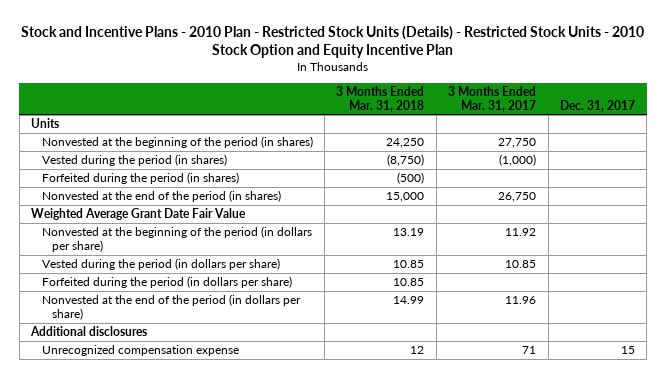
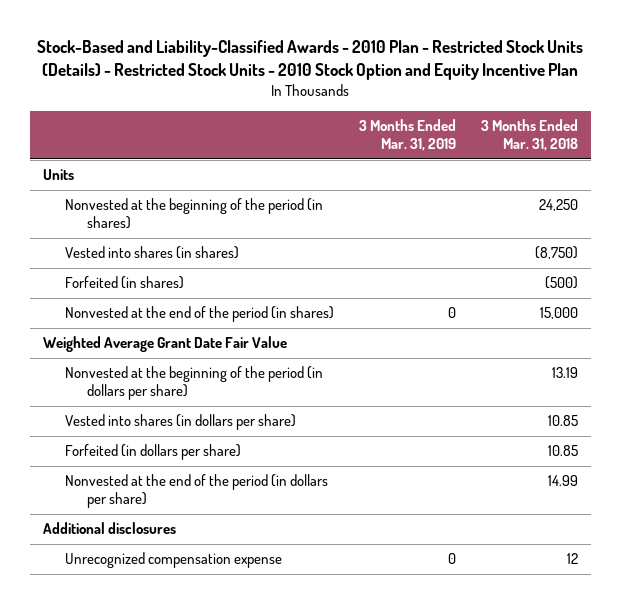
- Stock and Incentive Plans - 2010 Plan - Restricted Stock Units (Details) - Restricted Stock Units - 2010 Stock Option and Equity Incentive Plan
+ Stock-Based and Liability-Classified Awards - 2010 Plan - Restricted Stock Units (Details) - Restricted Stock Units - 2010 Stock Option and Equity Incentive Plan
- | 3 Months Ended Mar. 31, 2018 | 3 Months Ended Mar. 31, 2017 | Dec. 31, 2017
+ | 3 Months Ended Mar. 31, 2019 | 3 Months Ended Mar. 31, 2018
- Vested during the period (in shares) | (8,750) | (1,000) |
- Forfeited during the period (in shares) | (500) | |
+ Vested into shares (in shares) | | (8,750)
+ Forfeited (in shares) | | (500)
- Vested during the period (in dollars per share) | 10.85 | 10.85 |
- Forfeited during the period (in dollars per share) | 10.85 | |
+ Vested into shares (in dollars per share) | | 10.85
+ Forfeited (in dollars per share) | | 10.85

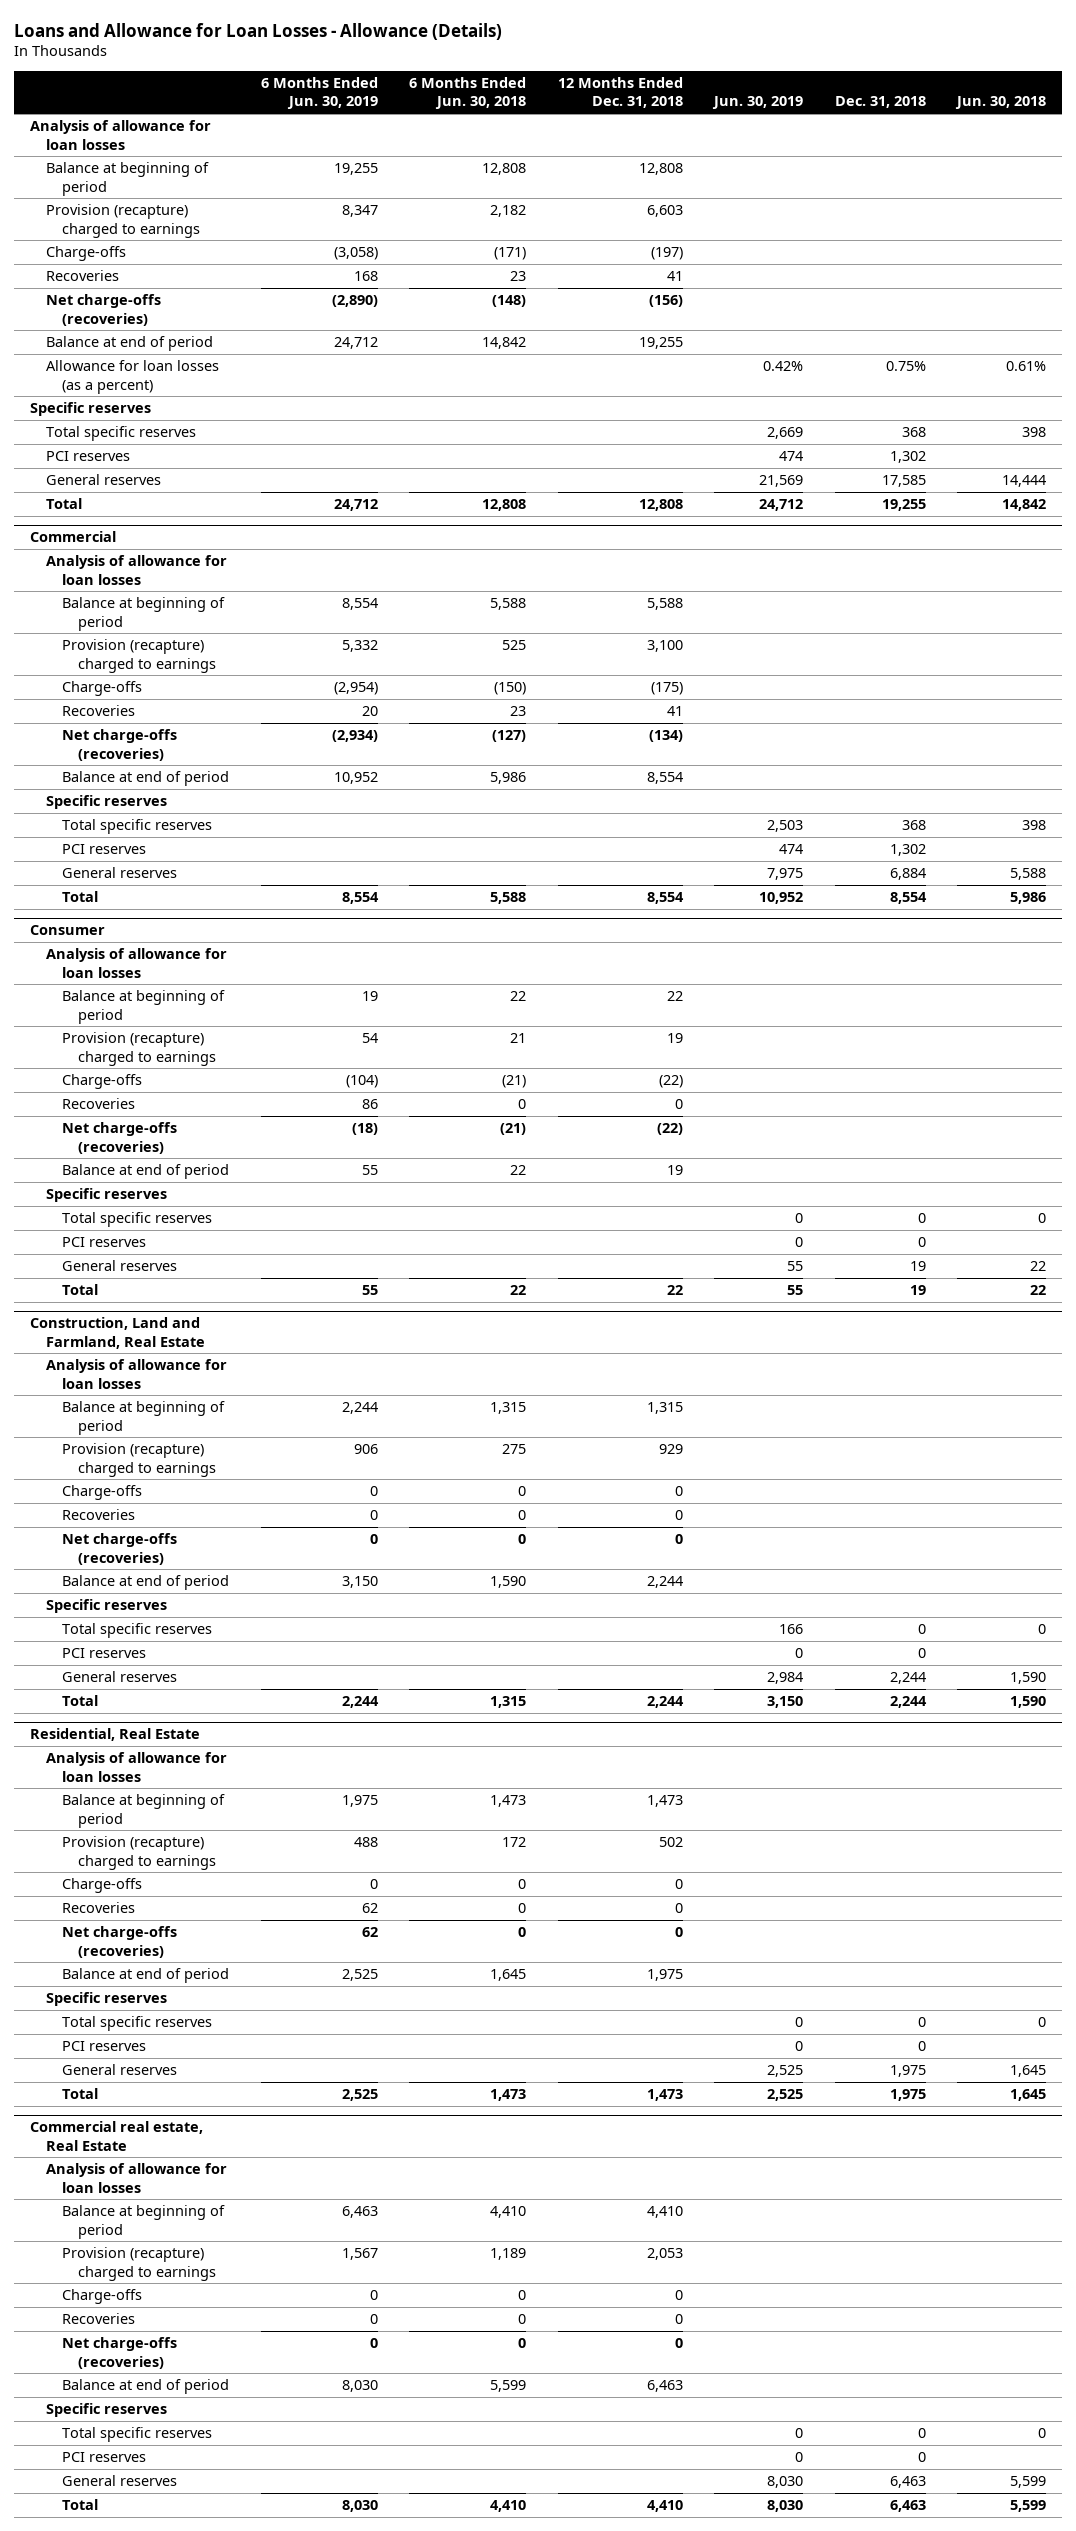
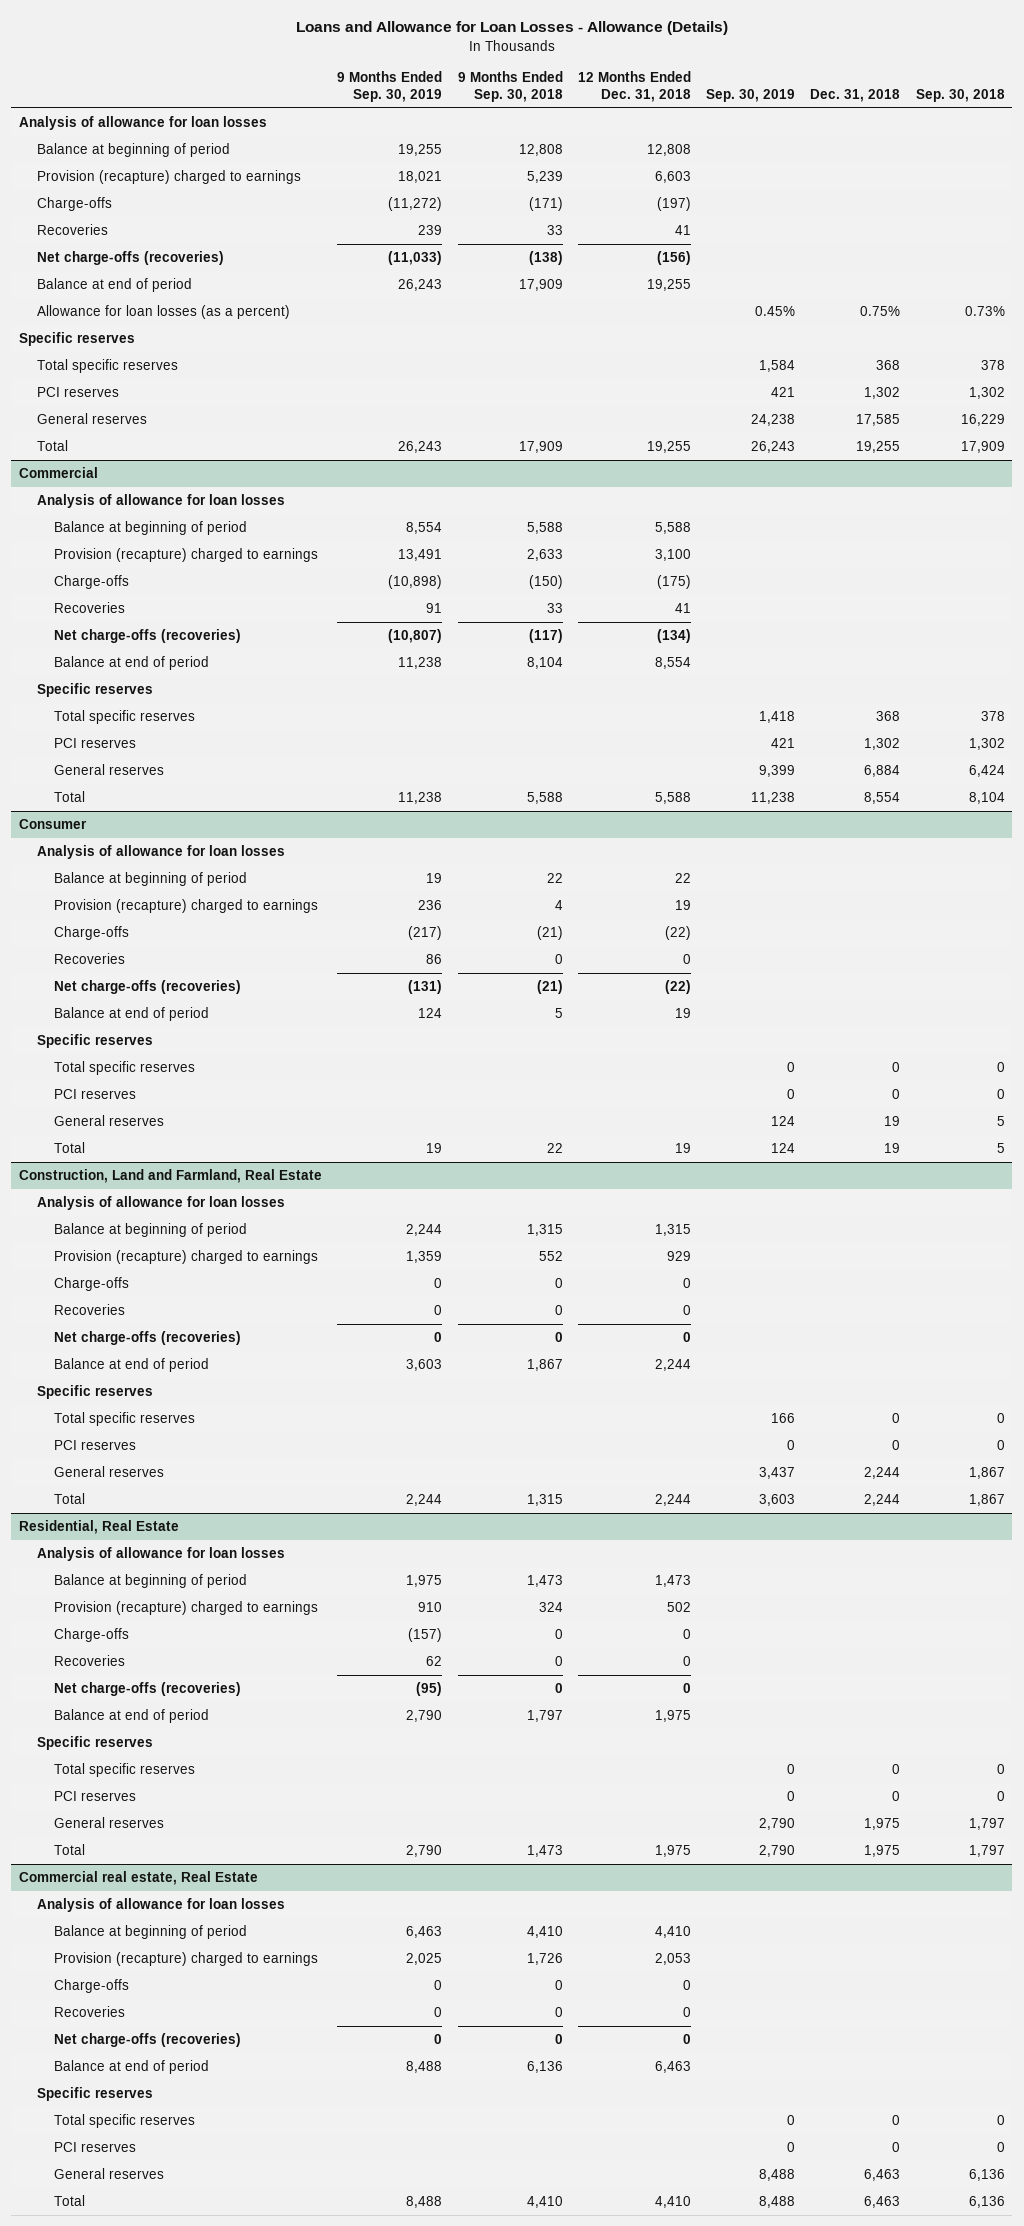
- | 6 Months Ended Jun. 30, 2019 | 6 Months Ended Jun. 30, 2018 | 12 Months Ended Dec. 31, 2018 | Jun. 30, 2019 | Dec. 31, 2018 | Jun. 30, 2018
+ | 9 Months Ended Sep. 30, 2019 | 9 Months Ended Sep. 30, 2018 | 12 Months Ended Dec. 31, 2018 | Sep. 30, 2019 | Dec. 31, 2018 | Sep. 30, 2018
- Total | 24,712 | 12,808 | 12,808 | 24,712 | 19,255 | 14,842
+ Total | 26,243 | 17,909 | 19,255 | 26,243 | 19,255 | 17,909
@ Commercial
- Total | 8,554 | 5,588 | 8,554 | 10,952 | 8,554 | 5,986
+ Total | 11,238 | 5,588 | 5,588 | 11,238 | 8,554 | 8,104
@ Consumer
- Total | 55 | 22 | 22 | 55 | 19 | 22
+ Total | 19 | 22 | 19 | 124 | 19 | 5
@ Residential, Real Estate
- Total | 2,525 | 1,473 | 1,473 | 2,525 | 1,975 | 1,645
+ Total | 2,790 | 1,473 | 1,975 | 2,790 | 1,975 | 1,797

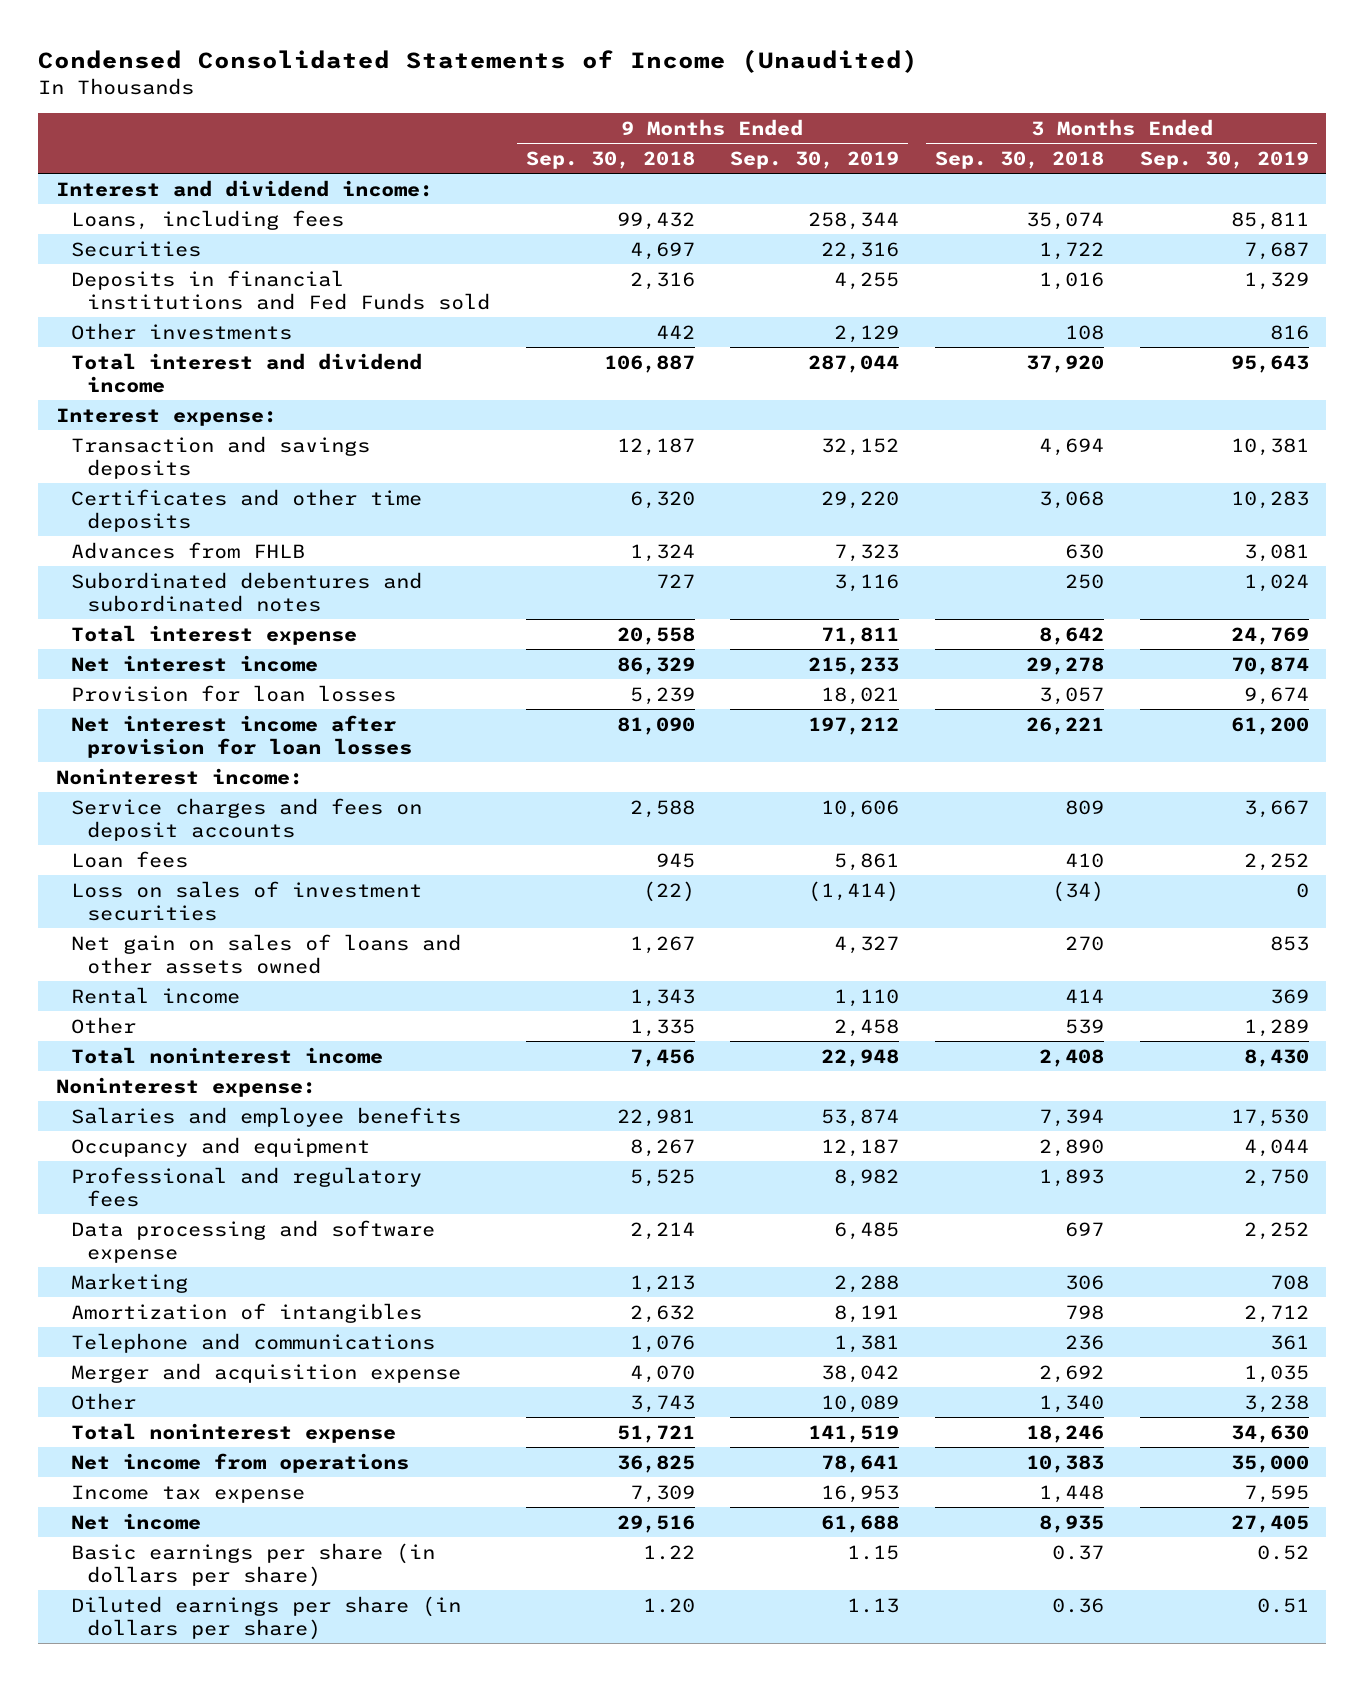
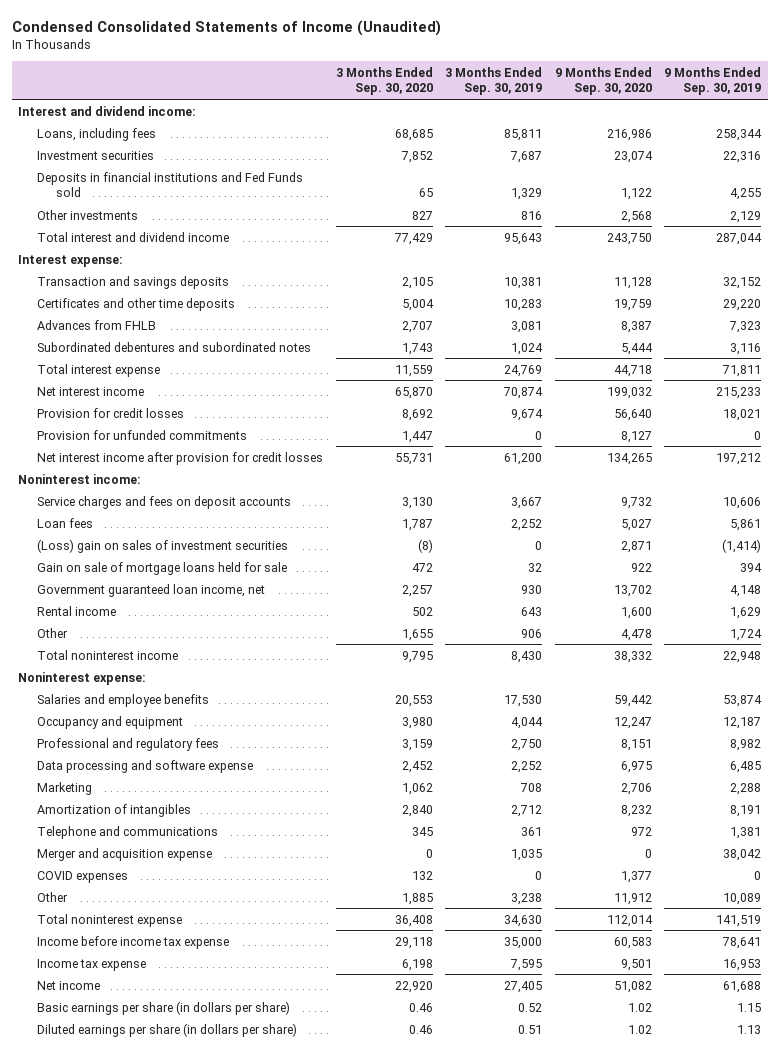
- | 9 Months Ended Sep. 30, 2018 | 9 Months Ended Sep. 30, 2019 | 3 Months Ended Sep. 30, 2018 | 3 Months Ended Sep. 30, 2019
+ | 3 Months Ended Sep. 30, 2020 | 3 Months Ended Sep. 30, 2019 | 9 Months Ended Sep. 30, 2020 | 9 Months Ended Sep. 30, 2019
- Securities | 4,697 | 22,316 | 1,722 | 7,687
+ Investment securities | 7,852 | 7,687 | 23,074 | 22,316
- Provision for loan losses | 5,239 | 18,021 | 3,057 | 9,674
- Net interest income after provision for loan losses | 81,090 | 197,212 | 26,221 | 61,200
+ Provision for credit losses | 8,692 | 9,674 | 56,640 | 18,021
+ Provision for unfunded commitments | 1,447 | 0 | 8,127 | 0
+ Net interest income after provision for credit losses | 55,731 | 61,200 | 134,265 | 197,212
- Loss on sales of investment securities | (22) | (1,414) | (34) | 0
- Net gain on sales of loans and other assets owned | 1,267 | 4,327 | 270 | 853
- Rental income | 1,343 | 1,110 | 414 | 369
- Other | 1,335 | 2,458 | 539 | 1,289
+ (Loss) gain on sales of investment securities | (8) | 0 | 2,871 | (1,414)
+ Gain on sale of mortgage loans held for sale | 472 | 32 | 922 | 394
+ Government guaranteed loan income, net | 2,257 | 930 | 13,702 | 4,148
+ Rental income | 502 | 643 | 1,600 | 1,629
+ Other | 1,655 | 906 | 4,478 | 1,724
+ COVID expenses | 132 | 0 | 1,377 | 0
- Net income from operations | 36,825 | 78,641 | 10,383 | 35,000
+ Income before income tax expense | 29,118 | 35,000 | 60,583 | 78,641

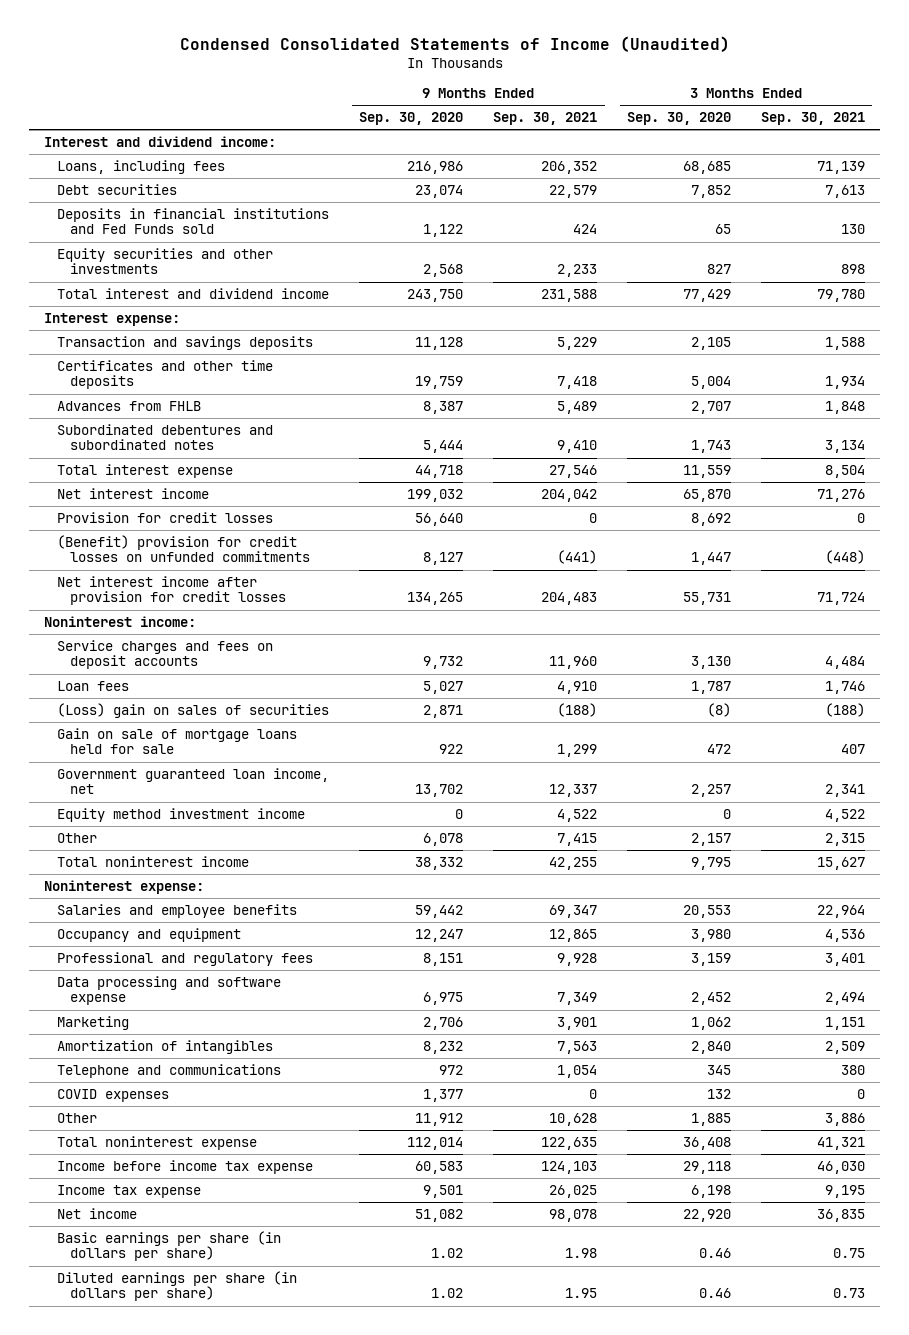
- | 3 Months Ended Sep. 30, 2020 | 3 Months Ended Sep. 30, 2019 | 9 Months Ended Sep. 30, 2020 | 9 Months Ended Sep. 30, 2019
+ | 9 Months Ended Sep. 30, 2020 | 9 Months Ended Sep. 30, 2021 | 3 Months Ended Sep. 30, 2020 | 3 Months Ended Sep. 30, 2021
- Investment securities | 7,852 | 7,687 | 23,074 | 22,316
+ Debt securities | 23,074 | 22,579 | 7,852 | 7,613
- Other investments | 827 | 816 | 2,568 | 2,129
+ Equity securities and other investments | 2,568 | 2,233 | 827 | 898
- Provision for unfunded commitments | 1,447 | 0 | 8,127 | 0
+ (Benefit) provision for credit losses on unfunded commitments | 8,127 | (441) | 1,447 | (448)
- (Loss) gain on sales of investment securities | (8) | 0 | 2,871 | (1,414)
+ (Loss) gain on sales of securities | 2,871 | (188) | (8) | (188)
- Rental income | 502 | 643 | 1,600 | 1,629
- Other | 1,655 | 906 | 4,478 | 1,724
+ Equity method investment income | 0 | 4,522 | 0 | 4,522
+ Other | 6,078 | 7,415 | 2,157 | 2,315
- Merger and acquisition expense | 0 | 1,035 | 0 | 38,042

